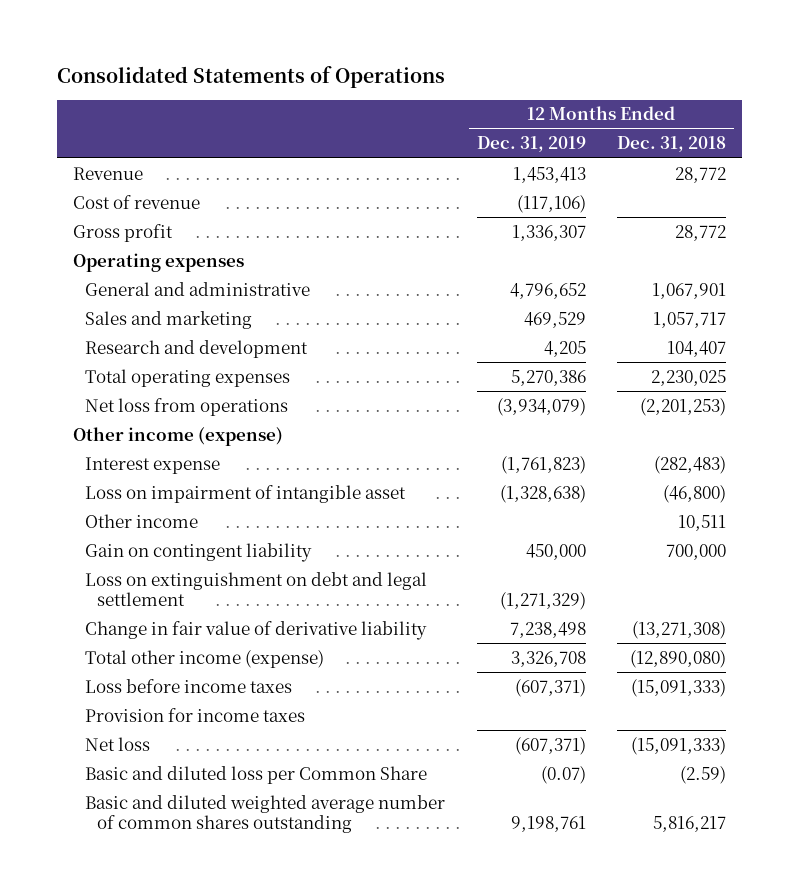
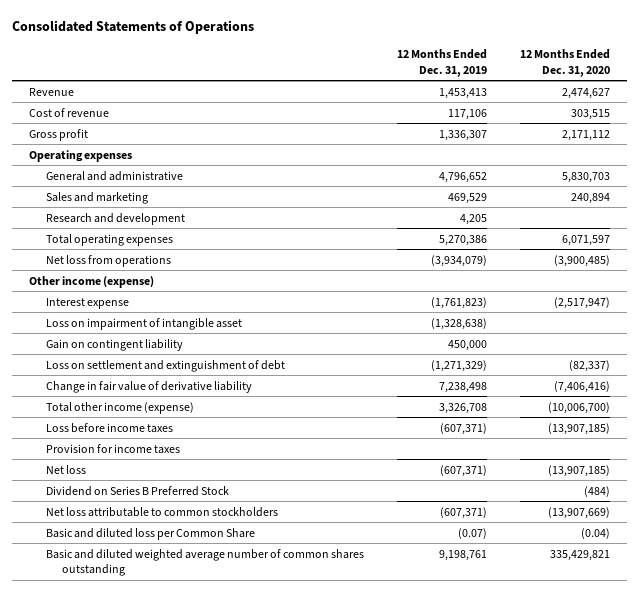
- | 12 Months Ended Dec. 31, 2019 | 12 Months Ended Dec. 31, 2018
+ | 12 Months Ended Dec. 31, 2019 | 12 Months Ended Dec. 31, 2020
- Cost of revenue | (117,106) |
+ Cost of revenue | 117,106 | 303,515
- Other income | | 10,511
- Loss on extinguishment on debt and legal settlement | (1,271,329) |
+ Loss on settlement and extinguishment of debt | (1,271,329) | (82,337)
+ Dividend on Series B Preferred Stock | | (484)
+ Net loss attributable to common stockholders | (607,371) | (13,907,669)

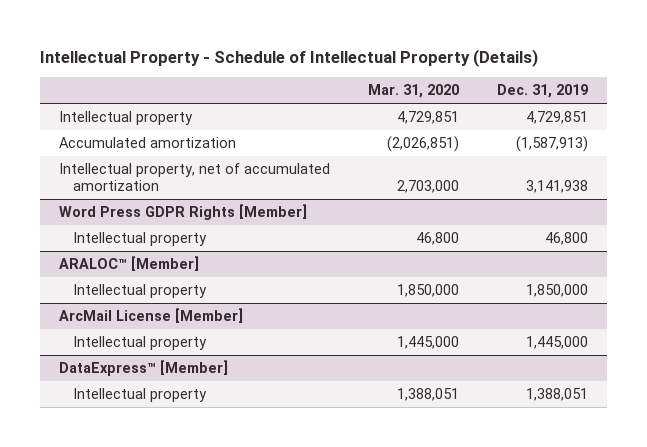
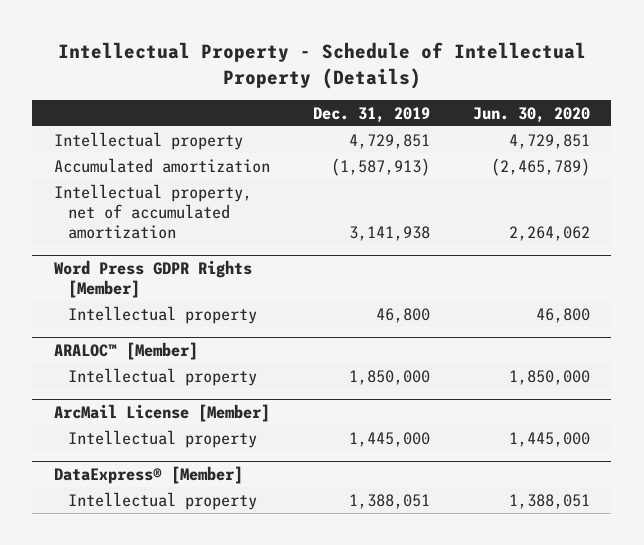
- | Mar. 31, 2020 | Dec. 31, 2019
+ | Dec. 31, 2019 | Jun. 30, 2020
- DataExpress™ [Member]
+ DataExpress® [Member]

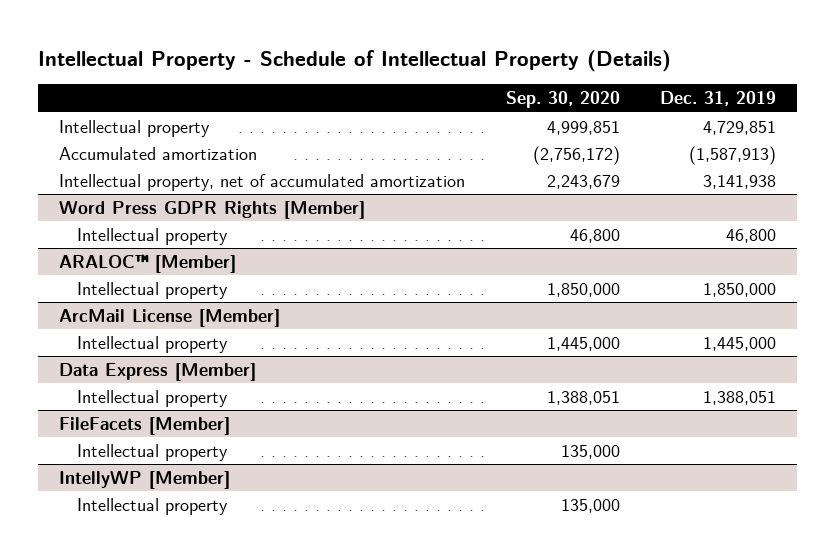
- | Dec. 31, 2019 | Jun. 30, 2020
+ | Sep. 30, 2020 | Dec. 31, 2019
- DataExpress® [Member]
+ Data Express [Member]
+ FileFacets [Member]
+ Intellectual property | 135,000 |
+ IntellyWP [Member]
+ Intellectual property | 135,000 |

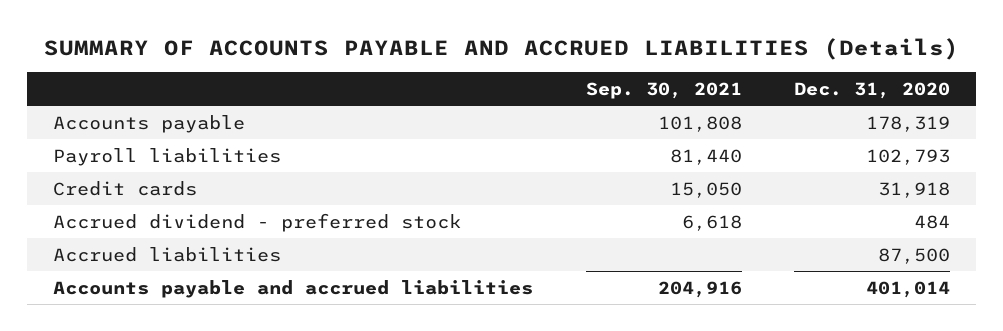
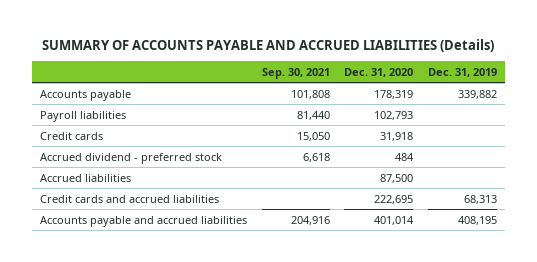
- | Sep. 30, 2021 | Dec. 31, 2020
+ | Sep. 30, 2021 | Dec. 31, 2020 | Dec. 31, 2019
+ Credit cards and accrued liabilities | | 222,695 | 68,313

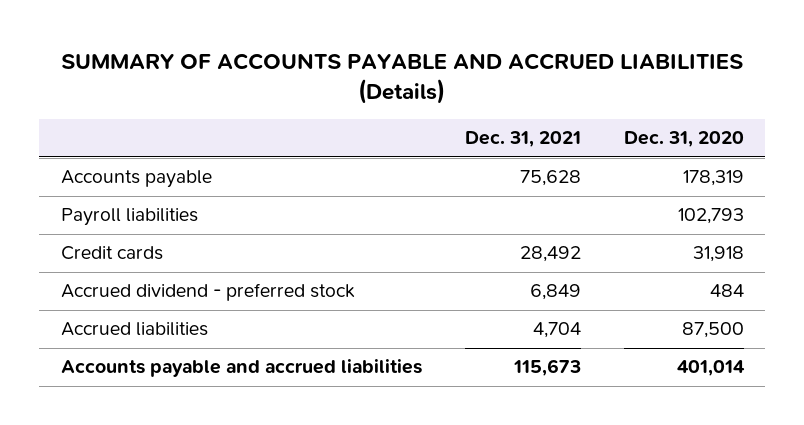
- | Sep. 30, 2021 | Dec. 31, 2020 | Dec. 31, 2019
+ | Dec. 31, 2021 | Dec. 31, 2020
- Credit cards and accrued liabilities | | 222,695 | 68,313

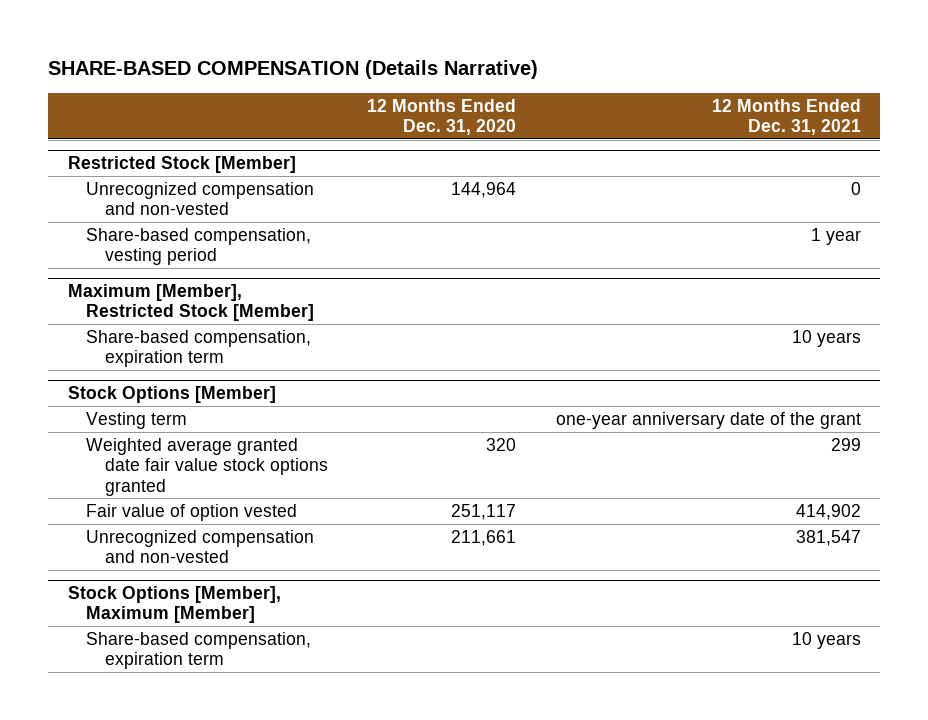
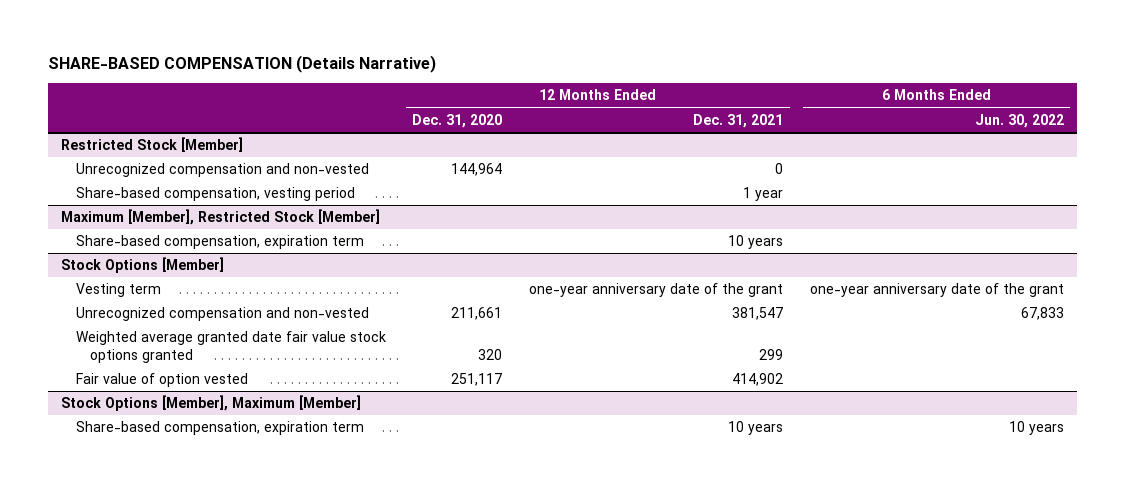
- | 12 Months Ended Dec. 31, 2020 | 12 Months Ended Dec. 31, 2021
+ | 12 Months Ended Dec. 31, 2020 | 12 Months Ended Dec. 31, 2021 | 6 Months Ended Jun. 30, 2022
@ Stock Options [Member]
moved up: Unrecognized compensation and non-vested | 211,661 | 381,547 | 67,833

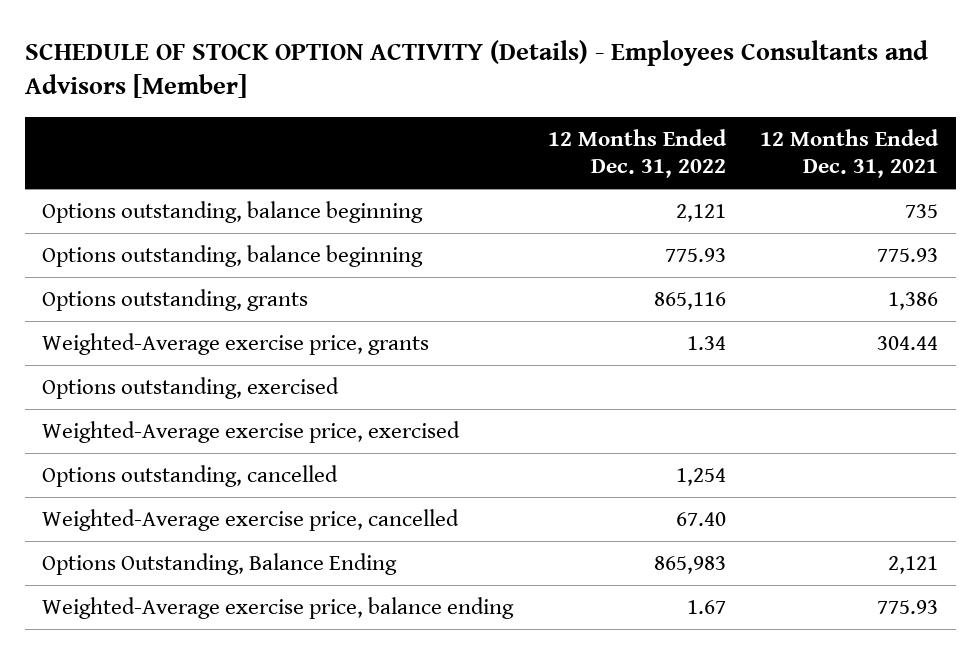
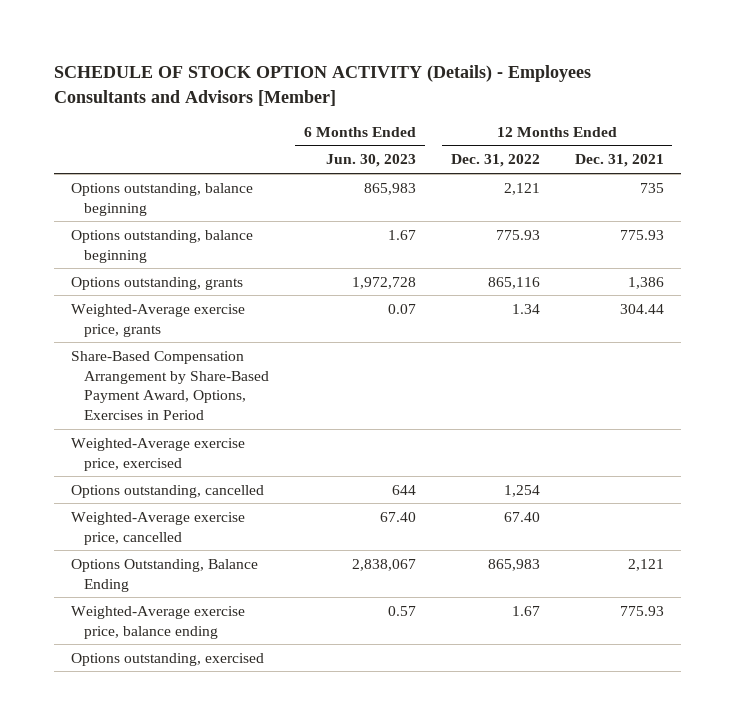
- | 12 Months Ended Dec. 31, 2022 | 12 Months Ended Dec. 31, 2021
+ | 6 Months Ended Jun. 30, 2023 | 12 Months Ended Dec. 31, 2022 | 12 Months Ended Dec. 31, 2021
+ Share-Based Compensation Arrangement by Share-Based Payment Award, Options, Exercises in Period
moved down: Options outstanding, exercised

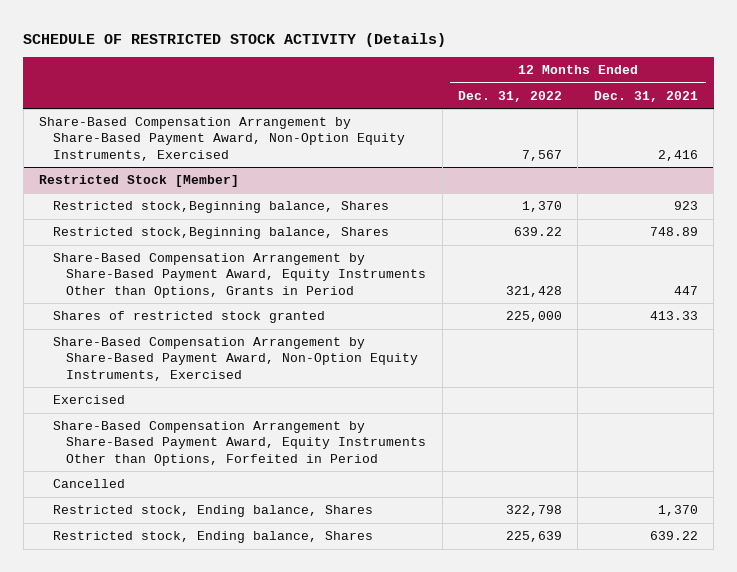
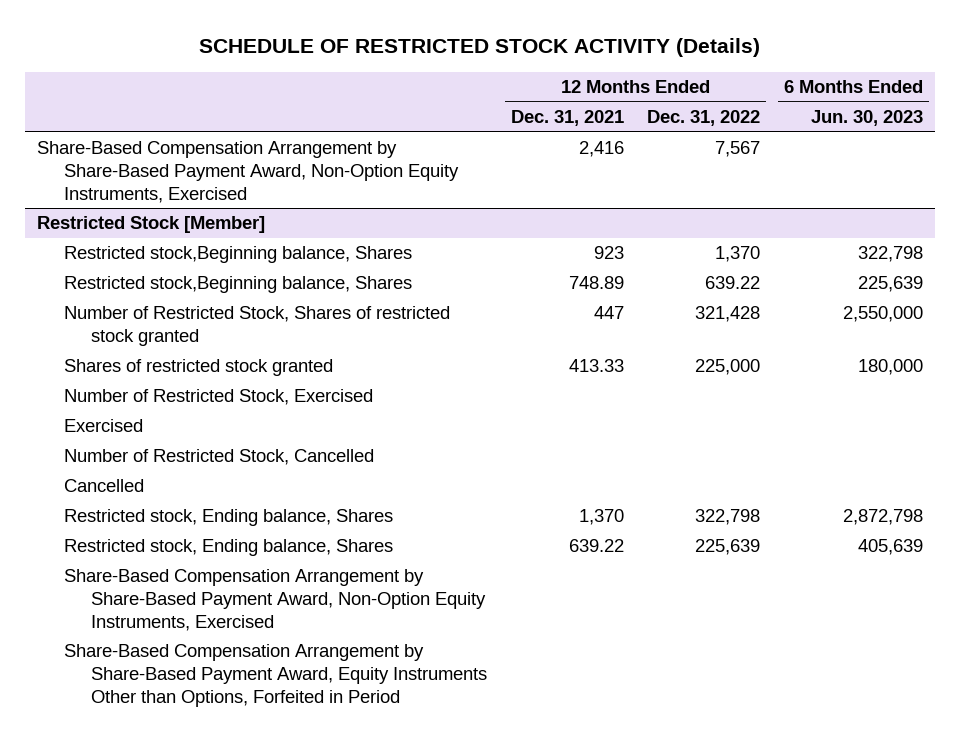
- | 12 Months Ended Dec. 31, 2022 | 12 Months Ended Dec. 31, 2021
+ | 12 Months Ended Dec. 31, 2021 | 12 Months Ended Dec. 31, 2022 | 6 Months Ended Jun. 30, 2023
@ Restricted Stock [Member]
- Share-Based Compensation Arrangement by Share-Based Payment Award, Equity Instruments Other than Options, Grants in Period | 321,428 | 447
+ Number of Restricted Stock, Shares of restricted stock granted | 447 | 321,428 | 2,550,000
+ Number of Restricted Stock, Exercised
+ Number of Restricted Stock, Cancelled
moved down: Share-Based Compensation Arrangement by Share-Based Payment Award, Non-Option Equity Instruments, Exercised
moved down: Share-Based Compensation Arrangement by Share-Based Payment Award, Equity Instruments Other than Options, Forfeited in Period

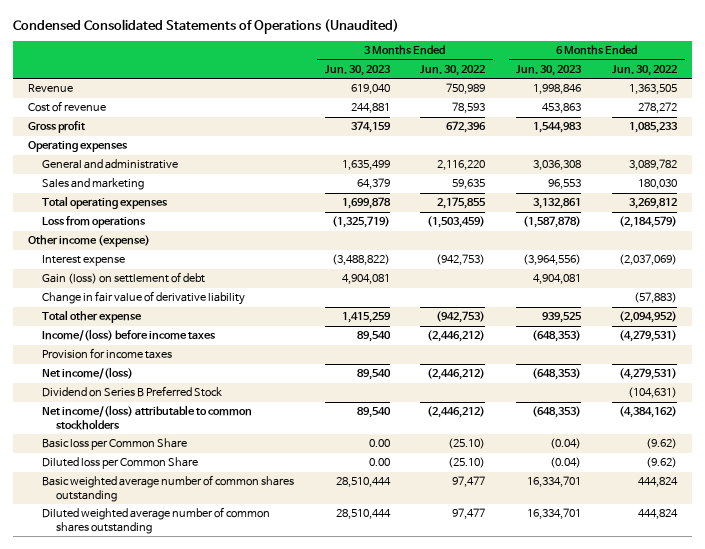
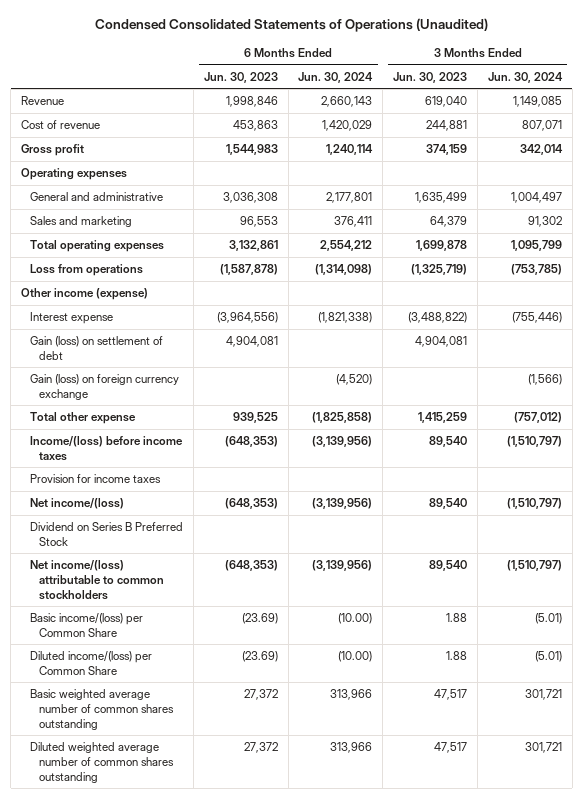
- | 3 Months Ended Jun. 30, 2023 | 3 Months Ended Jun. 30, 2022 | 6 Months Ended Jun. 30, 2023 | 6 Months Ended Jun. 30, 2022
+ | 6 Months Ended Jun. 30, 2023 | 6 Months Ended Jun. 30, 2024 | 3 Months Ended Jun. 30, 2023 | 3 Months Ended Jun. 30, 2024
- Change in fair value of derivative liability | | | | (57,883)
+ Gain (loss) on foreign currency exchange | | (4,520) | | (1,566)
- Basic loss per Common Share | 0.00 | (25.10) | (0.04) | (9.62)
- Diluted loss per Common Share | 0.00 | (25.10) | (0.04) | (9.62)
- Basic weighted average number of common shares outstanding | 28,510,444 | 97,477 | 16,334,701 | 444,824
- Diluted weighted average number of common shares outstanding | 28,510,444 | 97,477 | 16,334,701 | 444,824
+ Basic income/(loss) per Common Share | (23.69) | (10.00) | 1.88 | (5.01)
+ Diluted income/(loss) per Common Share | (23.69) | (10.00) | 1.88 | (5.01)
+ Basic weighted average number of common shares outstanding | 27,372 | 313,966 | 47,517 | 301,721
+ Diluted weighted average number of common shares outstanding | 27,372 | 313,966 | 47,517 | 301,721

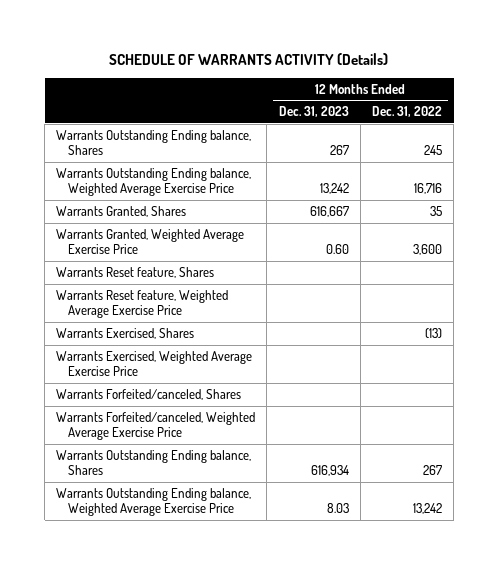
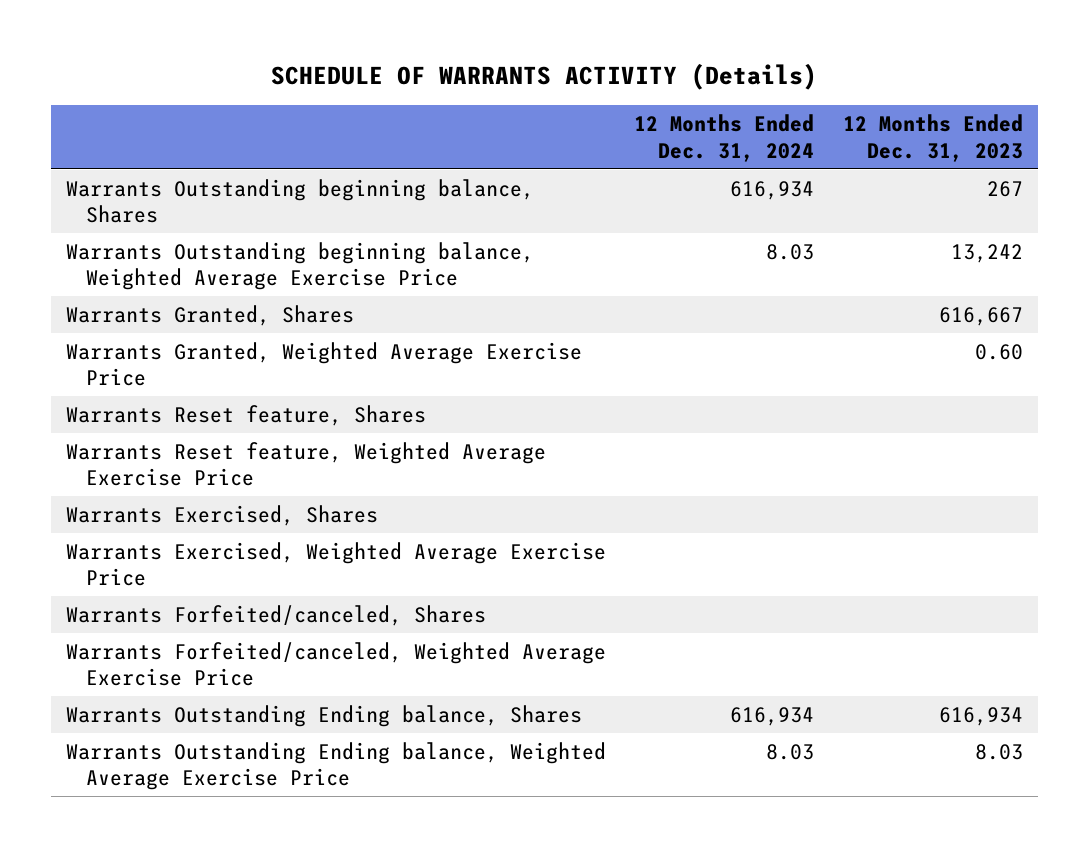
- | 12 Months Ended Dec. 31, 2023 | 12 Months Ended Dec. 31, 2022
+ | 12 Months Ended Dec. 31, 2024 | 12 Months Ended Dec. 31, 2023
- Warrants Outstanding Ending balance, Shares | 267 | 245
- Warrants Outstanding Ending balance, Weighted Average Exercise Price | 13,242 | 16,716
+ Warrants Outstanding beginning balance, Shares | 616,934 | 267
+ Warrants Outstanding beginning balance, Weighted Average Exercise Price | 8.03 | 13,242

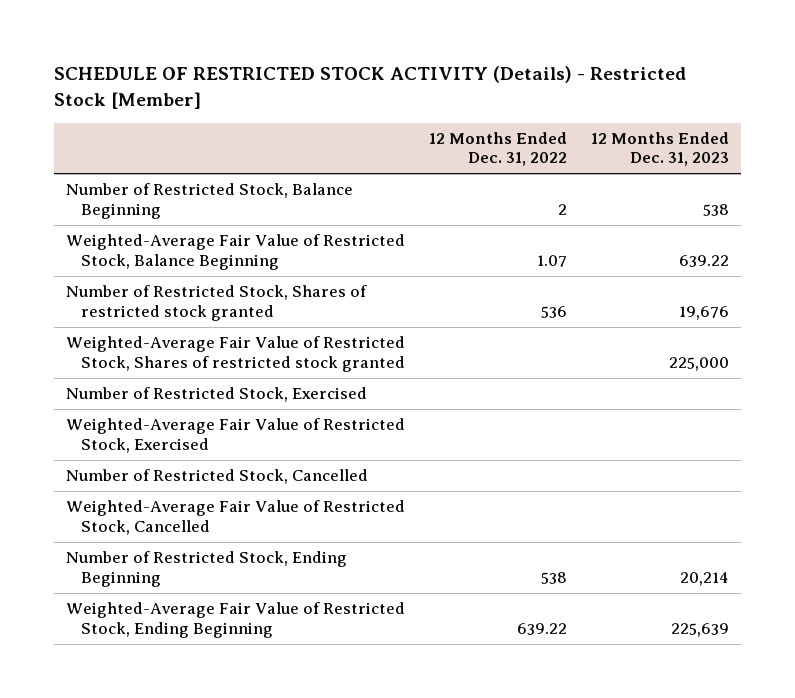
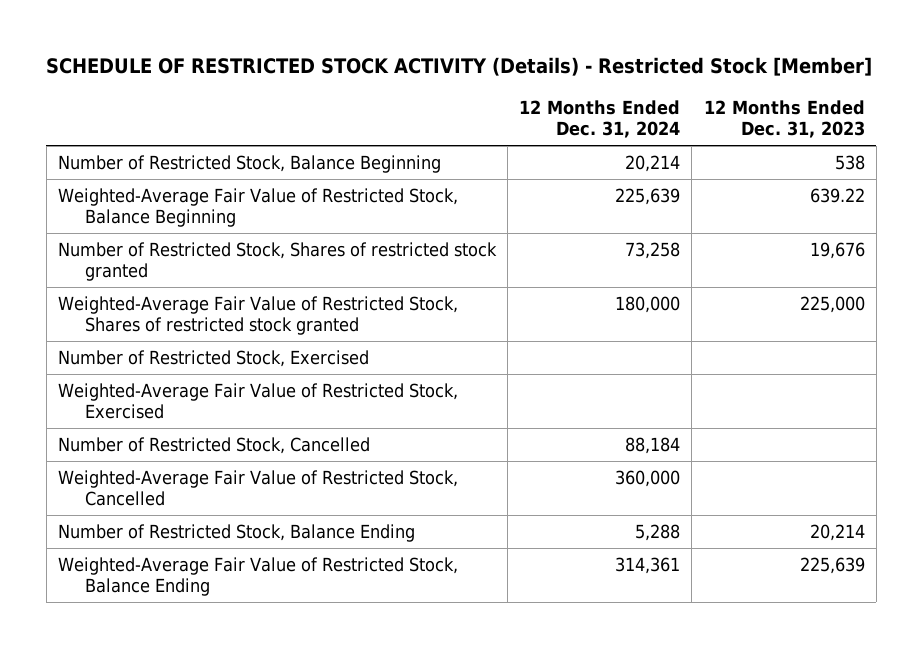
- | 12 Months Ended Dec. 31, 2022 | 12 Months Ended Dec. 31, 2023
+ | 12 Months Ended Dec. 31, 2024 | 12 Months Ended Dec. 31, 2023
- Number of Restricted Stock, Ending Beginning | 538 | 20,214
- Weighted-Average Fair Value of Restricted Stock, Ending Beginning | 639.22 | 225,639
+ Number of Restricted Stock, Balance Ending | 5,288 | 20,214
+ Weighted-Average Fair Value of Restricted Stock, Balance Ending | 314,361 | 225,639

